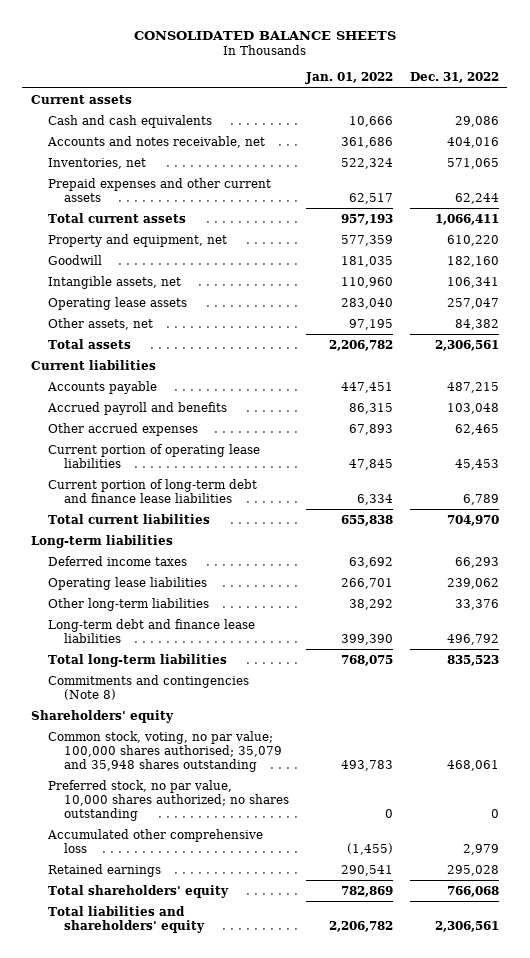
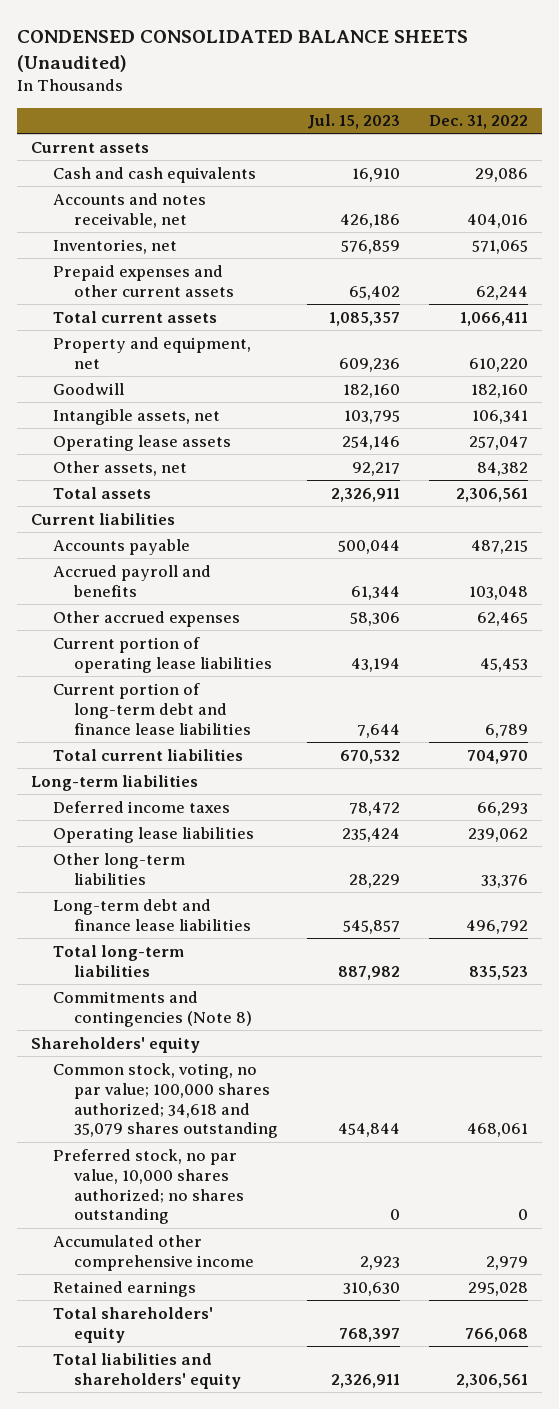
- CONSOLIDATED BALANCE SHEETS
+ CONDENSED CONSOLIDATED BALANCE SHEETS (Unaudited)
- | Jan. 01, 2022 | Dec. 31, 2022
+ | Jul. 15, 2023 | Dec. 31, 2022
- Common stock, voting, no par value; 100,000 shares authorised; 35,079 and 35,948 shares outstanding | 493,783 | 468,061
+ Common stock, voting, no par value; 100,000 shares authorized; 34,618 and 35,079 shares outstanding | 454,844 | 468,061
- Accumulated other comprehensive loss | (1,455) | 2,979
+ Accumulated other comprehensive income | 2,923 | 2,979

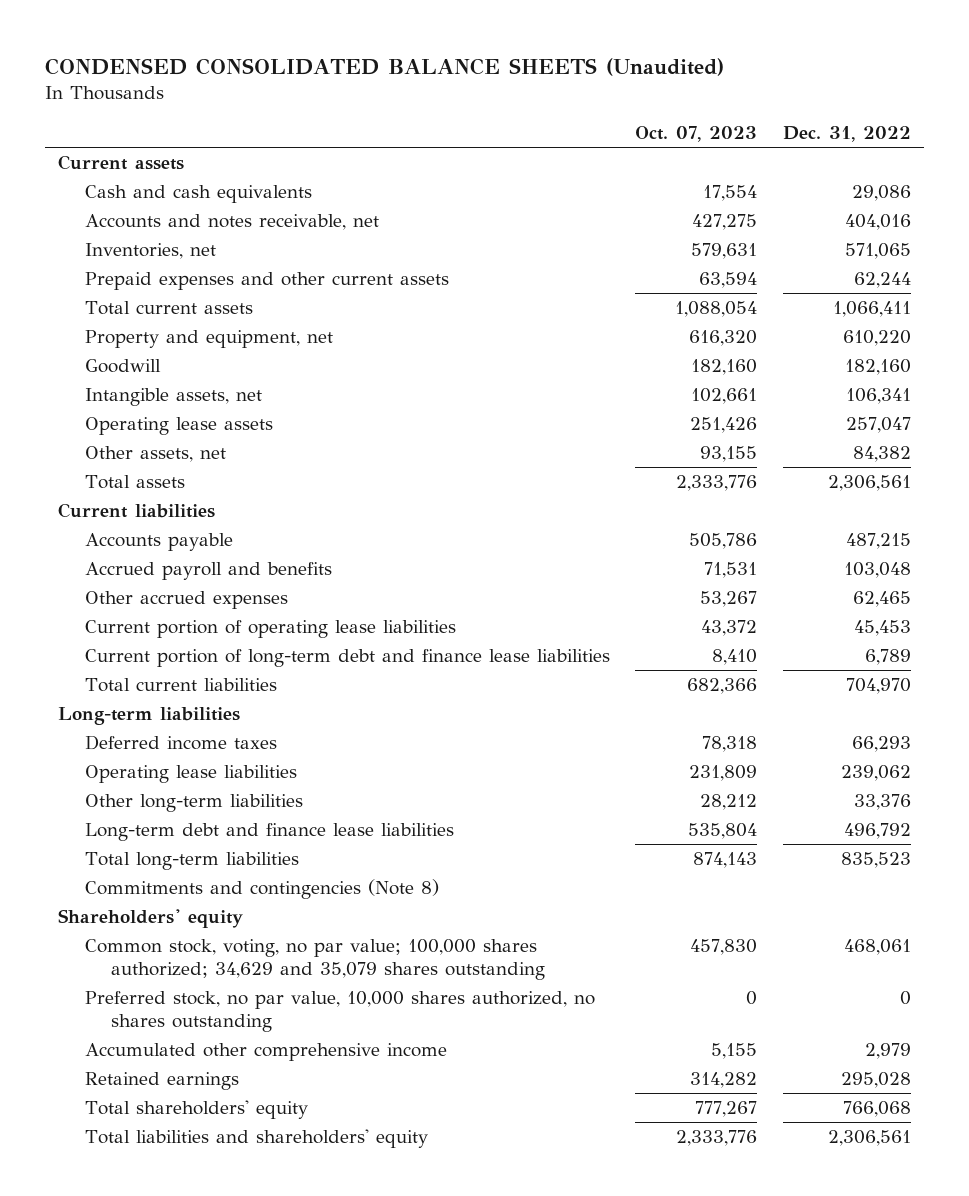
- | Jul. 15, 2023 | Dec. 31, 2022
+ | Oct. 07, 2023 | Dec. 31, 2022
- Common stock, voting, no par value; 100,000 shares authorized; 34,618 and 35,079 shares outstanding | 454,844 | 468,061
- Preferred stock, no par value, 10,000 shares authorized; no shares outstanding | 0 | 0
+ Common stock, voting, no par value; 100,000 shares authorized; 34,629 and 35,079 shares outstanding | 457,830 | 468,061
+ Preferred stock, no par value, 10,000 shares authorized, no shares outstanding | 0 | 0

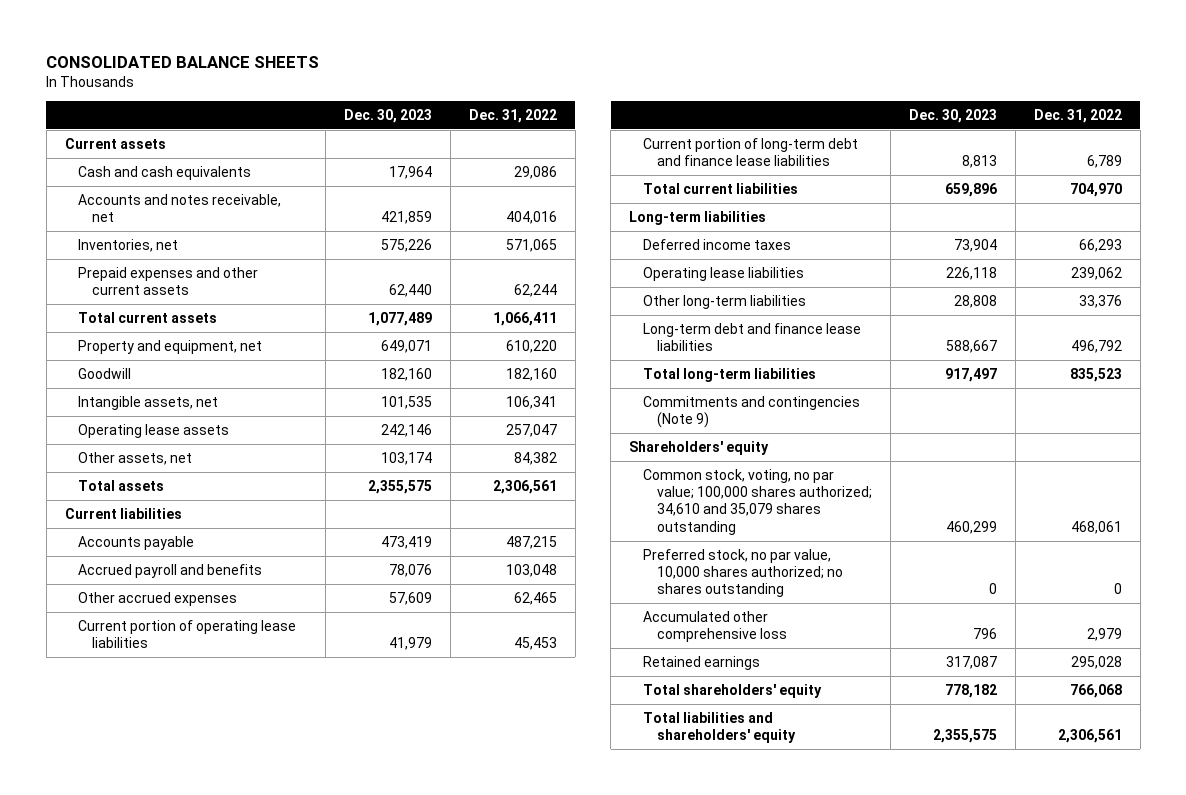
- CONDENSED CONSOLIDATED BALANCE SHEETS (Unaudited)
+ CONSOLIDATED BALANCE SHEETS
- | Oct. 07, 2023 | Dec. 31, 2022
+ | Dec. 30, 2023 | Dec. 31, 2022
- Commitments and contingencies (Note 8)
+ Commitments and contingencies (Note 9)
- Common stock, voting, no par value; 100,000 shares authorized; 34,629 and 35,079 shares outstanding | 457,830 | 468,061
- Preferred stock, no par value, 10,000 shares authorized, no shares outstanding | 0 | 0
- Accumulated other comprehensive income | 5,155 | 2,979
+ Common stock, voting, no par value; 100,000 shares authorized; 34,610 and 35,079 shares outstanding | 460,299 | 468,061
+ Preferred stock, no par value, 10,000 shares authorized; no shares outstanding | 0 | 0
+ Accumulated other comprehensive loss | 796 | 2,979

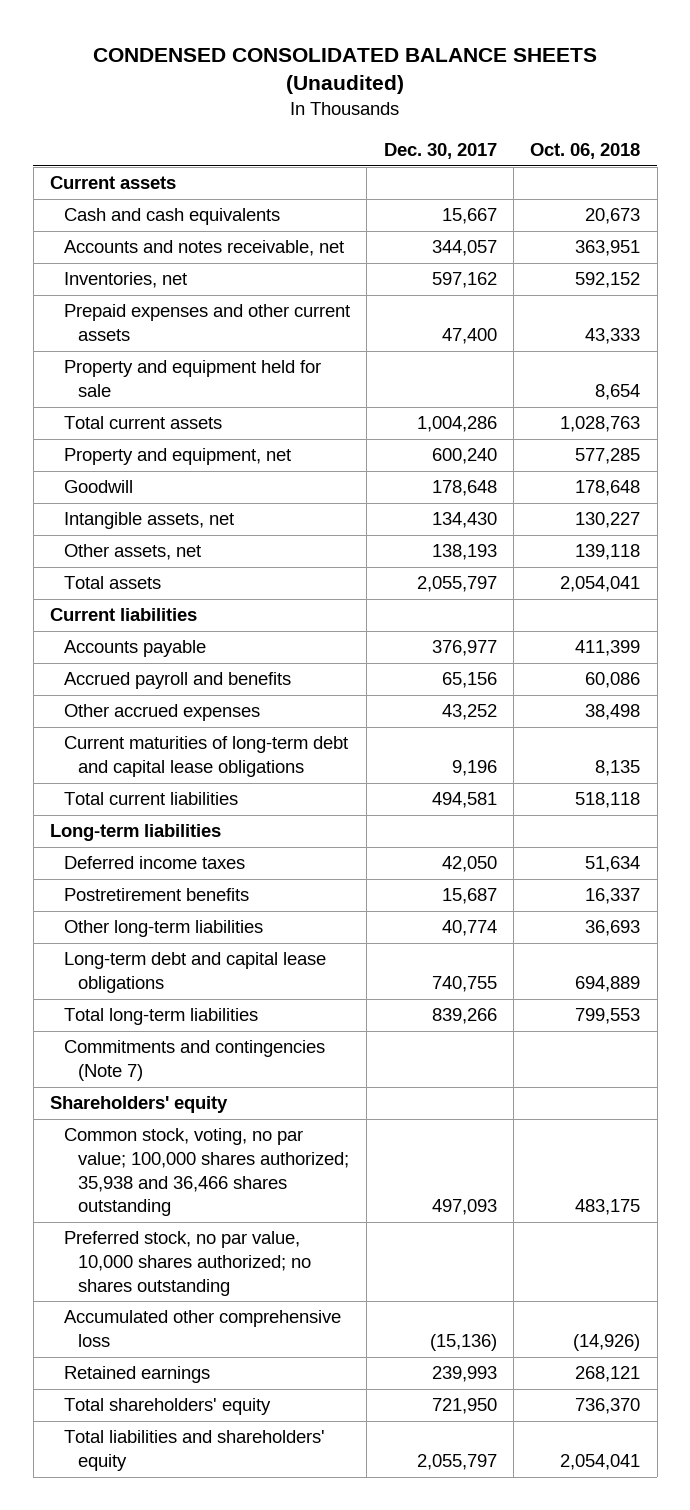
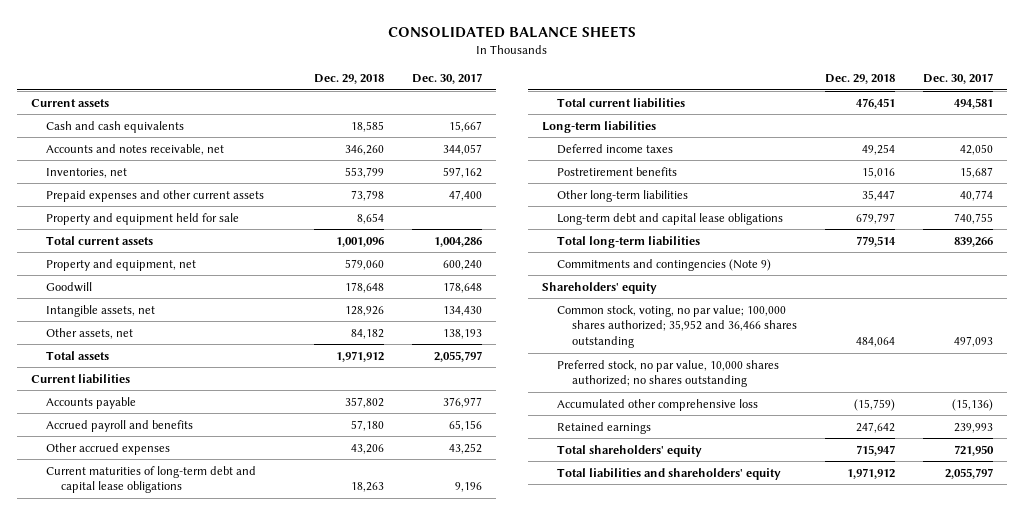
- CONDENSED CONSOLIDATED BALANCE SHEETS (Unaudited)
+ CONSOLIDATED BALANCE SHEETS
- | Dec. 30, 2017 | Oct. 06, 2018
+ | Dec. 29, 2018 | Dec. 30, 2017
- Commitments and contingencies (Note 7)
+ Commitments and contingencies (Note 9)
- Common stock, voting, no par value; 100,000 shares authorized; 35,938 and 36,466 shares outstanding | 497,093 | 483,175
+ Common stock, voting, no par value; 100,000 shares authorized; 35,952 and 36,466 shares outstanding | 484,064 | 497,093

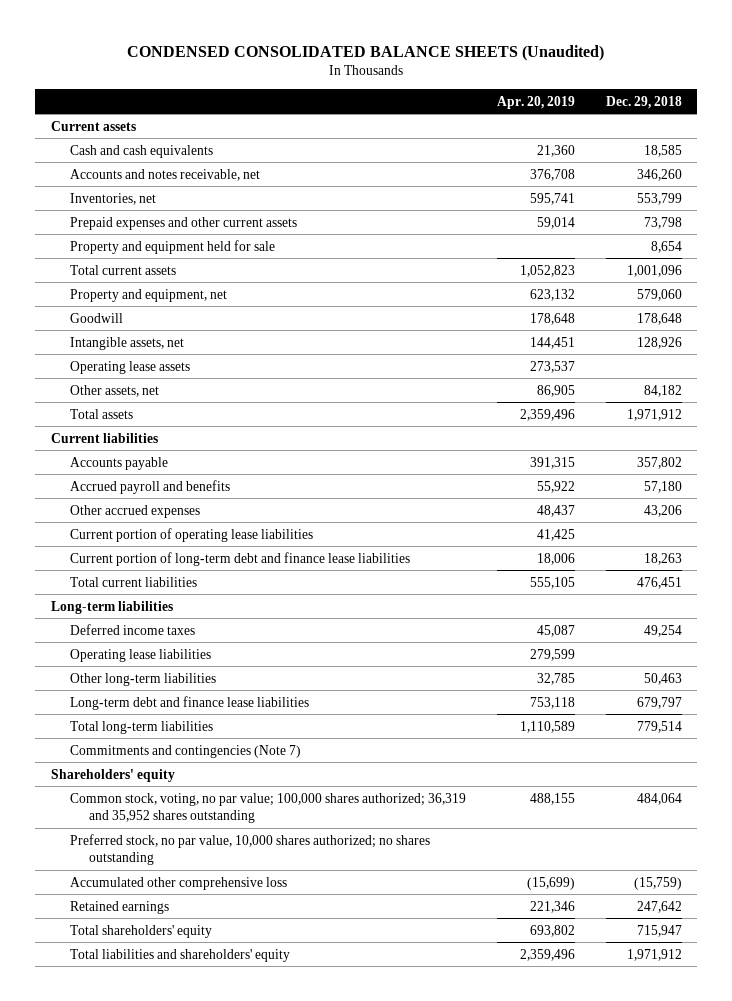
- CONSOLIDATED BALANCE SHEETS
+ CONDENSED CONSOLIDATED BALANCE SHEETS (Unaudited)
- | Dec. 29, 2018 | Dec. 30, 2017
+ | Apr. 20, 2019 | Dec. 29, 2018
+ Operating lease assets | 273,537 |
- Current maturities of long-term debt and capital lease obligations | 18,263 | 9,196
+ Current portion of operating lease liabilities | 41,425 |
+ Current portion of long-term debt and finance lease liabilities | 18,006 | 18,263
- Postretirement benefits | 15,016 | 15,687
- Other long-term liabilities | 35,447 | 40,774
- Long-term debt and capital lease obligations | 679,797 | 740,755
+ Operating lease liabilities | 279,599 |
+ Other long-term liabilities | 32,785 | 50,463
+ Long-term debt and finance lease liabilities | 753,118 | 679,797
- Commitments and contingencies (Note 9)
+ Commitments and contingencies (Note 7)
- Common stock, voting, no par value; 100,000 shares authorized; 35,952 and 36,466 shares outstanding | 484,064 | 497,093
+ Common stock, voting, no par value; 100,000 shares authorized; 36,319 and 35,952 shares outstanding | 488,155 | 484,064

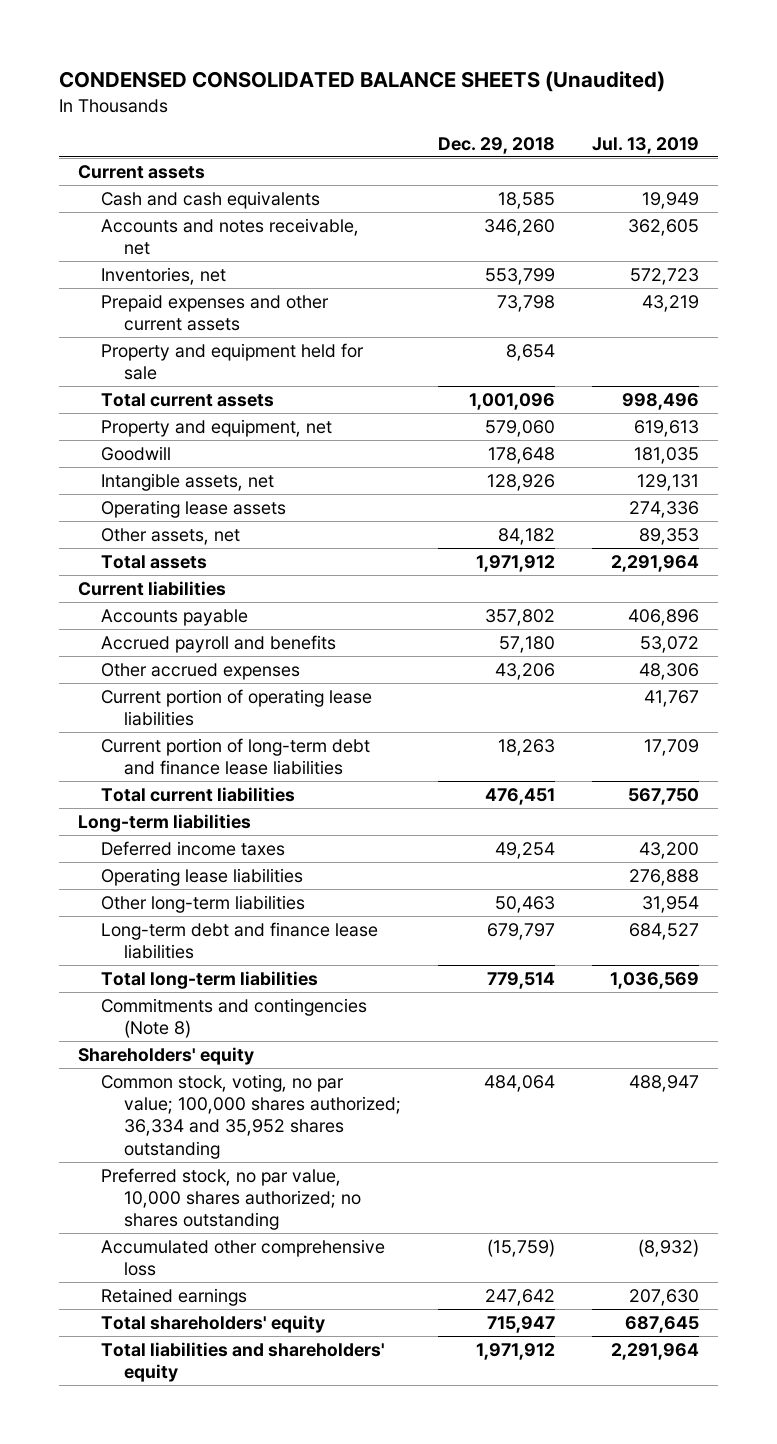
- | Apr. 20, 2019 | Dec. 29, 2018
+ | Dec. 29, 2018 | Jul. 13, 2019
- Commitments and contingencies (Note 7)
+ Commitments and contingencies (Note 8)
- Common stock, voting, no par value; 100,000 shares authorized; 36,319 and 35,952 shares outstanding | 488,155 | 484,064
+ Common stock, voting, no par value; 100,000 shares authorized; 36,334 and 35,952 shares outstanding | 484,064 | 488,947

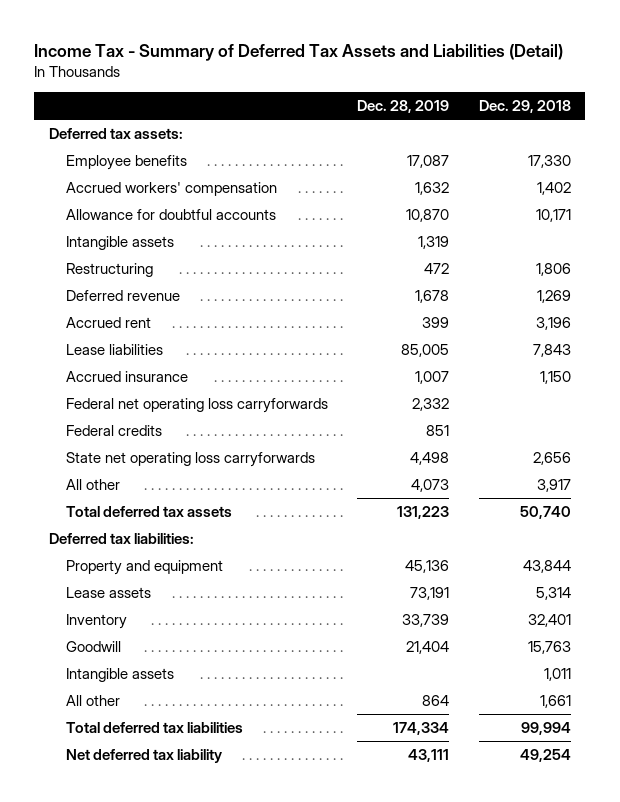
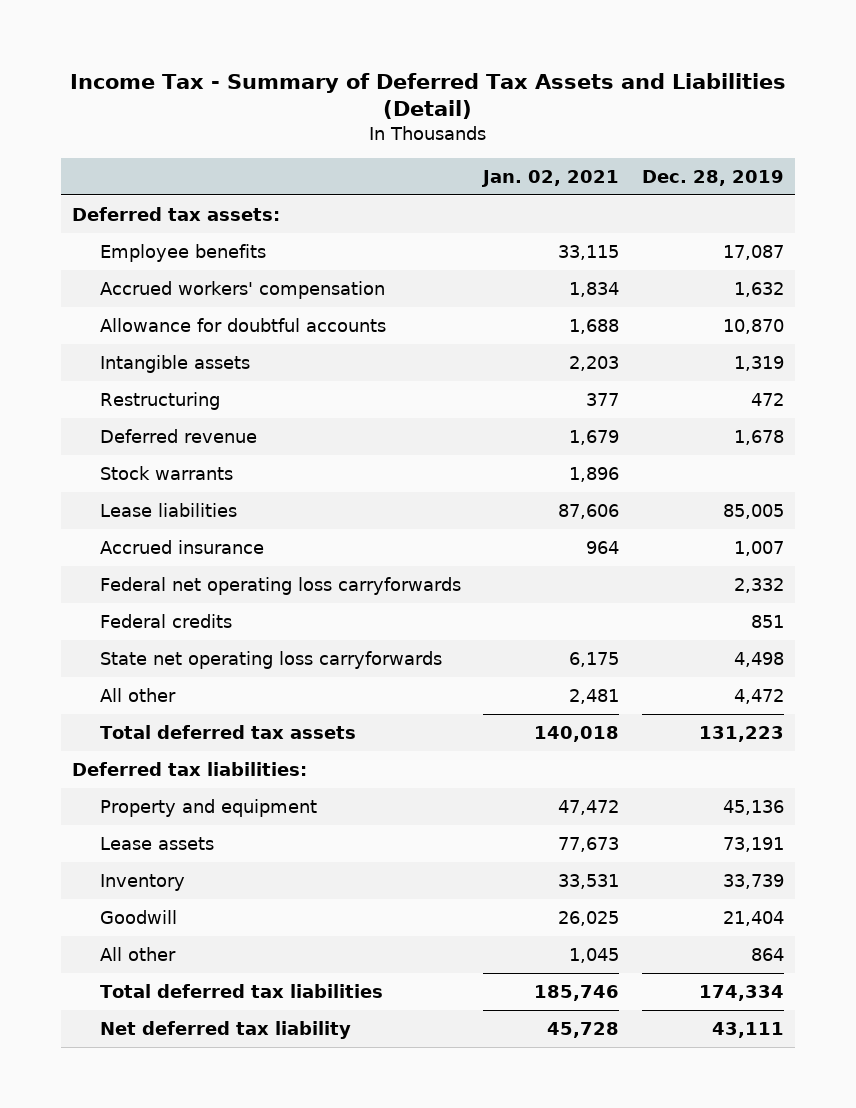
- | Dec. 28, 2019 | Dec. 29, 2018
+ | Jan. 02, 2021 | Dec. 28, 2019
- Accrued rent | 399 | 3,196
+ Stock warrants | 1,896 |
- All other | 4,073 | 3,917
+ All other | 2,481 | 4,472
- Intangible assets | | 1,011

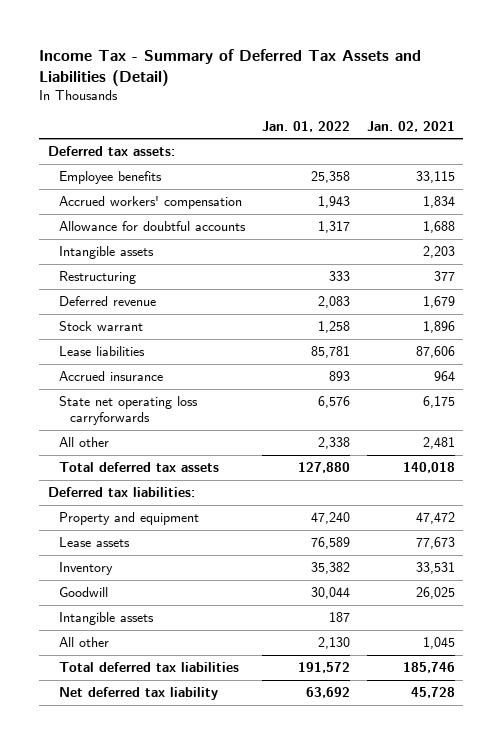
- | Jan. 02, 2021 | Dec. 28, 2019
+ | Jan. 01, 2022 | Jan. 02, 2021
- Stock warrants | 1,896 |
+ Stock warrant | 1,258 | 1,896
- Federal net operating loss carryforwards | | 2,332
- Federal credits | | 851
+ Intangible assets | 187 |

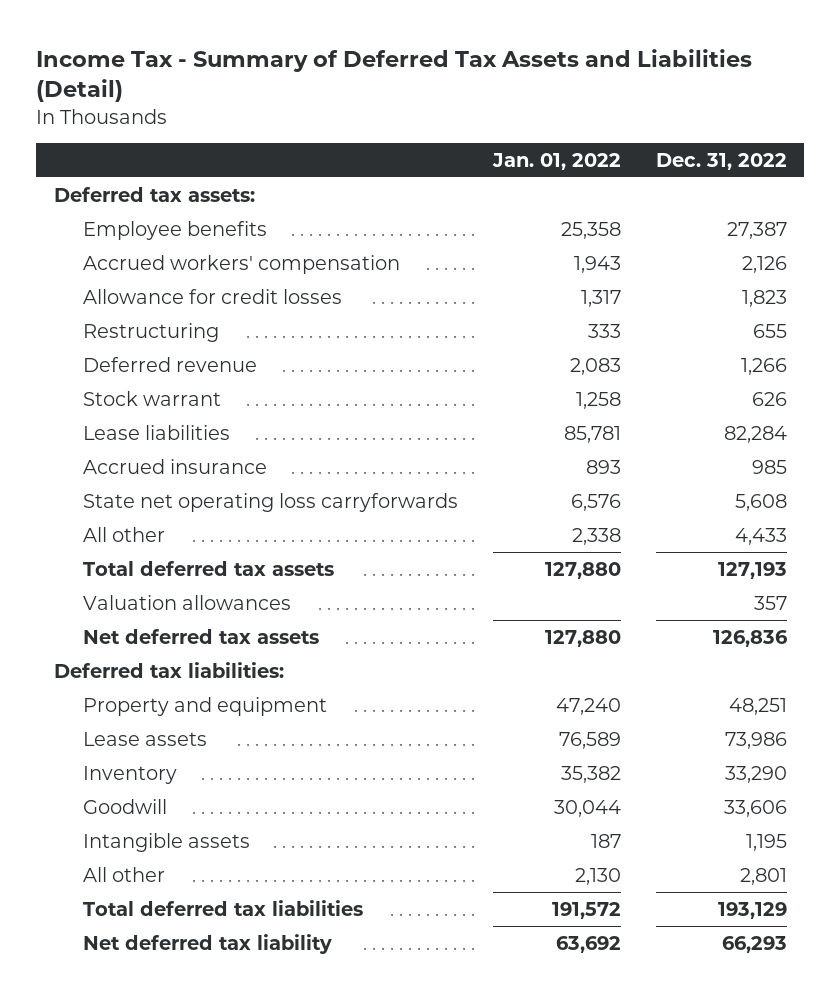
- | Jan. 01, 2022 | Jan. 02, 2021
+ | Jan. 01, 2022 | Dec. 31, 2022
- Allowance for doubtful accounts | 1,317 | 1,688
- Intangible assets | | 2,203
+ Allowance for credit losses | 1,317 | 1,823
+ Valuation allowances | | 357
+ Net deferred tax assets | 127,880 | 126,836

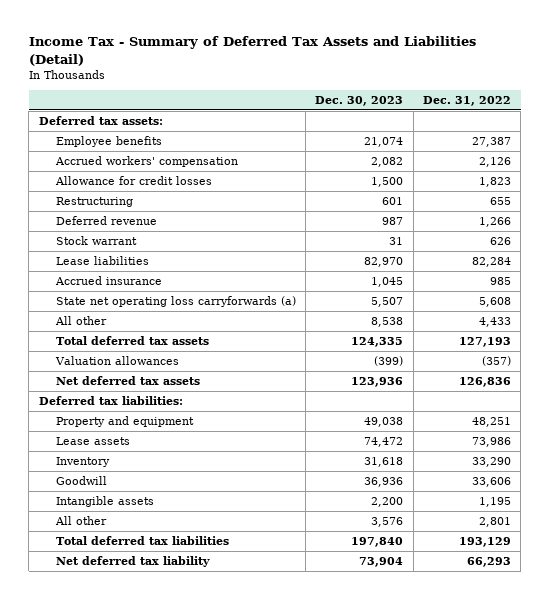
- | Jan. 01, 2022 | Dec. 31, 2022
+ | Dec. 30, 2023 | Dec. 31, 2022
- State net operating loss carryforwards | 6,576 | 5,608
+ State net operating loss carryforwards (a) | 5,507 | 5,608
- Valuation allowances | | 357
+ Valuation allowances | (399) | (357)

